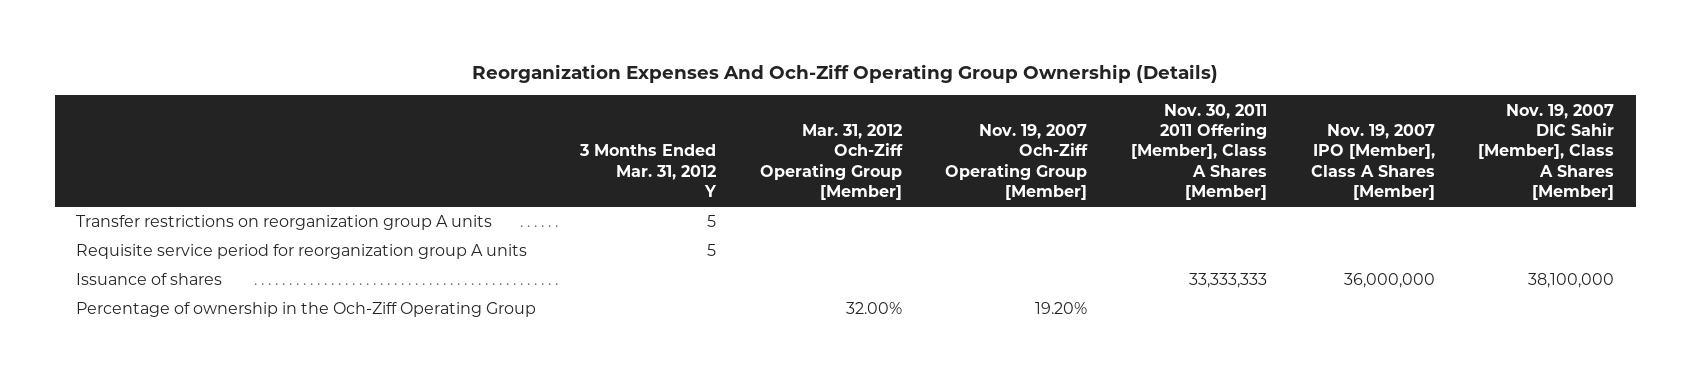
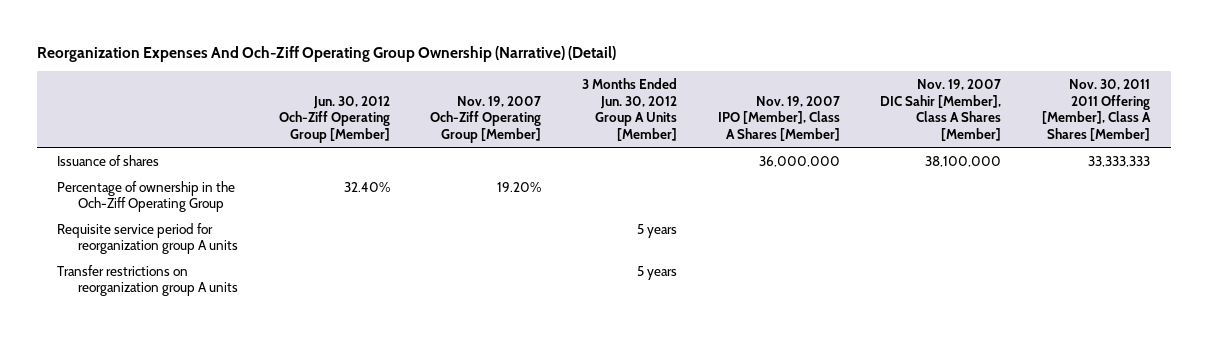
- Reorganization Expenses And Och-Ziff Operating Group Ownership (Details)
+ Reorganization Expenses And Och-Ziff Operating Group Ownership (Narrative) (Detail)
- | 3 Months Ended Mar. 31, 2012 Y | Mar. 31, 2012 Och-Ziff Operating Group [Member] | Nov. 19, 2007 Och-Ziff Operating Group [Member] | Nov. 30, 2011 2011 Offering [Member], Class A Shares [Member] | Nov. 19, 2007 IPO [Member], Class A Shares [Member] | Nov. 19, 2007 DIC Sahir [Member], Class A Shares [Member]
+ | Jun. 30, 2012 Och-Ziff Operating Group [Member] | Nov. 19, 2007 Och-Ziff Operating Group [Member] | 3 Months Ended Jun. 30, 2012 Group A Units [Member] | Nov. 19, 2007 IPO [Member], Class A Shares [Member] | Nov. 19, 2007 DIC Sahir [Member], Class A Shares [Member] | Nov. 30, 2011 2011 Offering [Member], Class A Shares [Member]
moved down: Requisite service period for reorganization group A units | | | 5 years | | |
moved down: Transfer restrictions on reorganization group A units | | | 5 years | | |

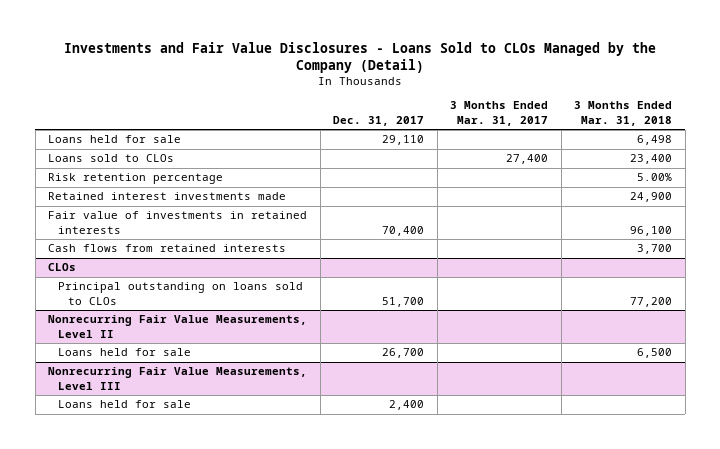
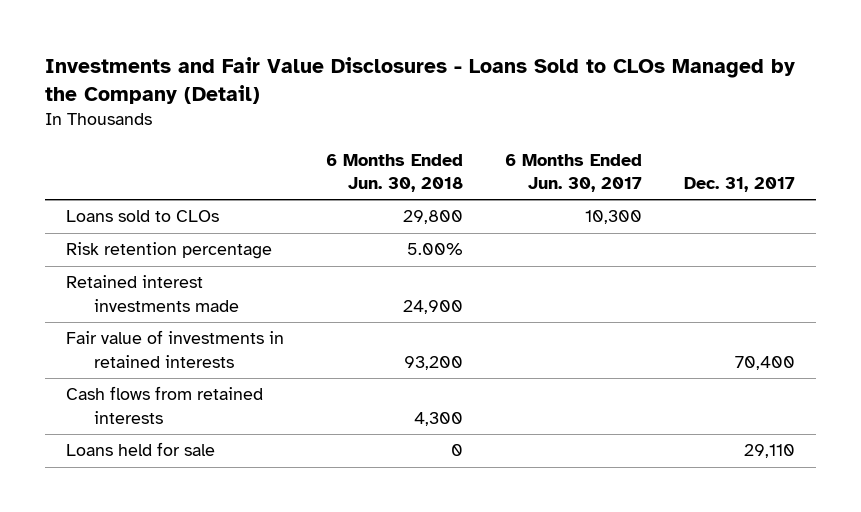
- | Dec. 31, 2017 | 3 Months Ended Mar. 31, 2017 | 3 Months Ended Mar. 31, 2018
+ | 6 Months Ended Jun. 30, 2018 | 6 Months Ended Jun. 30, 2017 | Dec. 31, 2017
- CLOs
- Principal outstanding on loans sold to CLOs | 51,700 | | 77,200
- Nonrecurring Fair Value Measurements, Level II
- Loans held for sale | 26,700 | | 6,500
- Nonrecurring Fair Value Measurements, Level III
- Loans held for sale | 2,400 | |
moved down: Loans held for sale | 0 | | 29,110

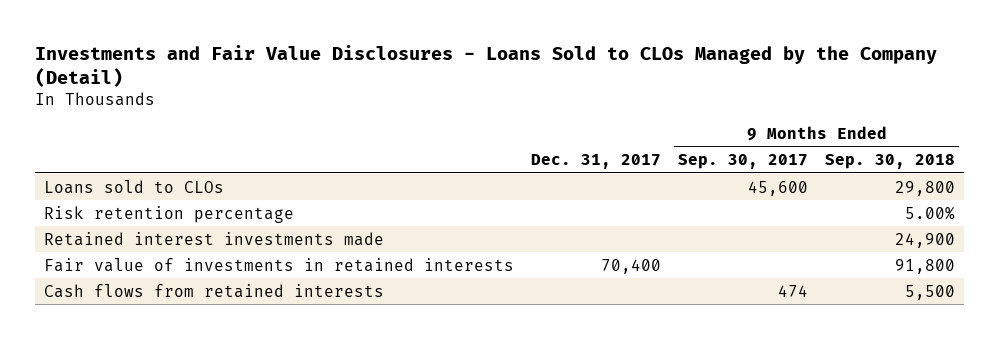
- | 6 Months Ended Jun. 30, 2018 | 6 Months Ended Jun. 30, 2017 | Dec. 31, 2017
+ | Dec. 31, 2017 | 9 Months Ended Sep. 30, 2017 | 9 Months Ended Sep. 30, 2018
- Loans held for sale | 0 | | 29,110

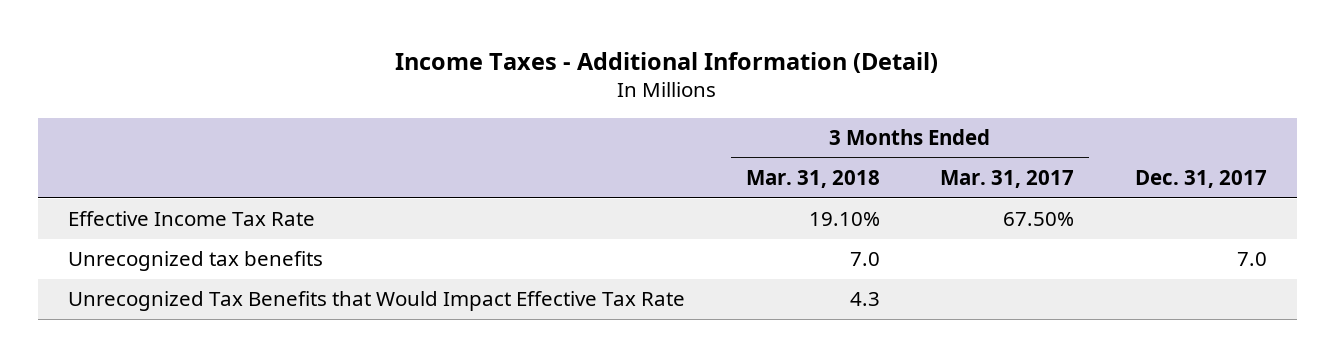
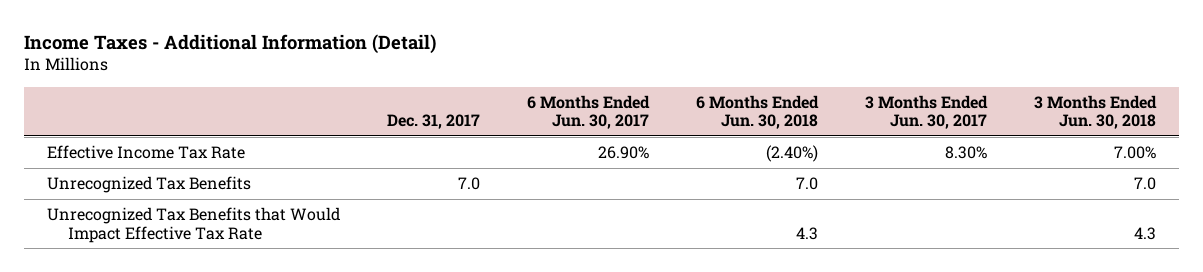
- | 3 Months Ended Mar. 31, 2018 | 3 Months Ended Mar. 31, 2017 | Dec. 31, 2017
+ | Dec. 31, 2017 | 6 Months Ended Jun. 30, 2017 | 6 Months Ended Jun. 30, 2018 | 3 Months Ended Jun. 30, 2017 | 3 Months Ended Jun. 30, 2018
- Unrecognized tax benefits | 7.0 | | 7.0
+ Unrecognized Tax Benefits | 7.0 | | 7.0 | | 7.0

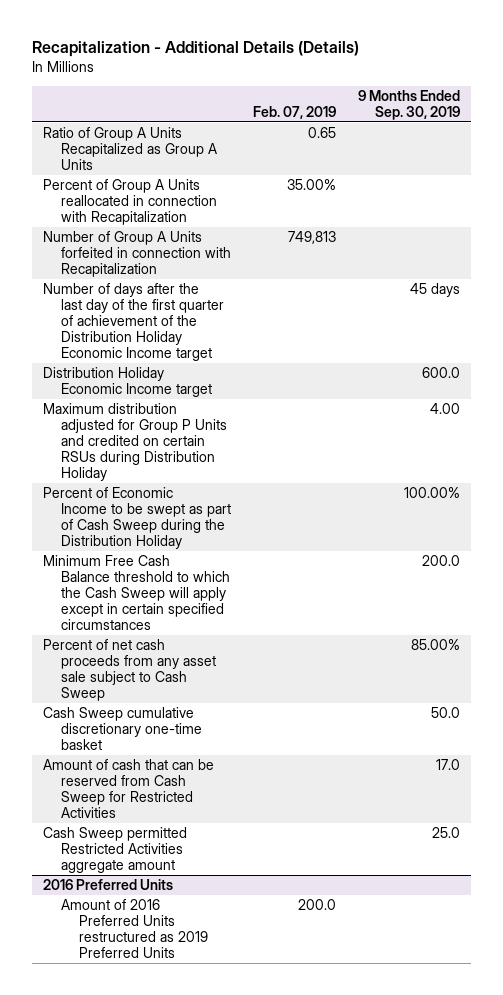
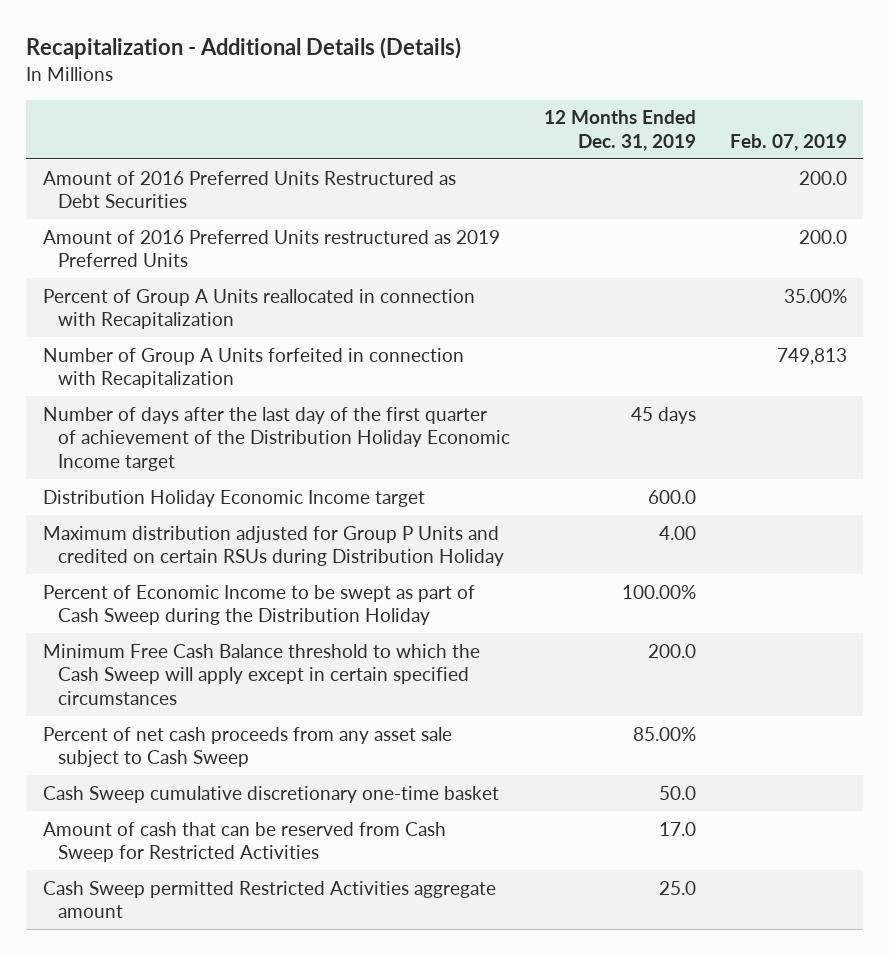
- | Feb. 07, 2019 | 9 Months Ended Sep. 30, 2019
+ | 12 Months Ended Dec. 31, 2019 | Feb. 07, 2019
- Ratio of Group A Units Recapitalized as Group A Units | 0.65 |
+ Amount of 2016 Preferred Units Restructured as Debt Securities | | 200.0
+ Amount of 2016 Preferred Units restructured as 2019 Preferred Units | | 200.0
- 2016 Preferred Units
- Amount of 2016 Preferred Units restructured as 2019 Preferred Units | 200.0 |

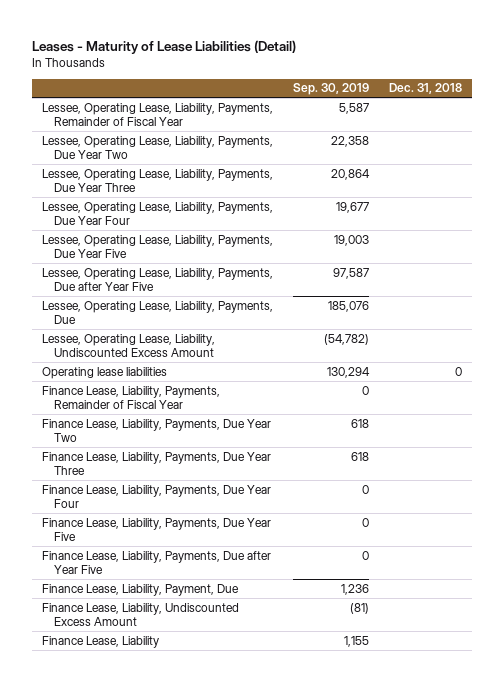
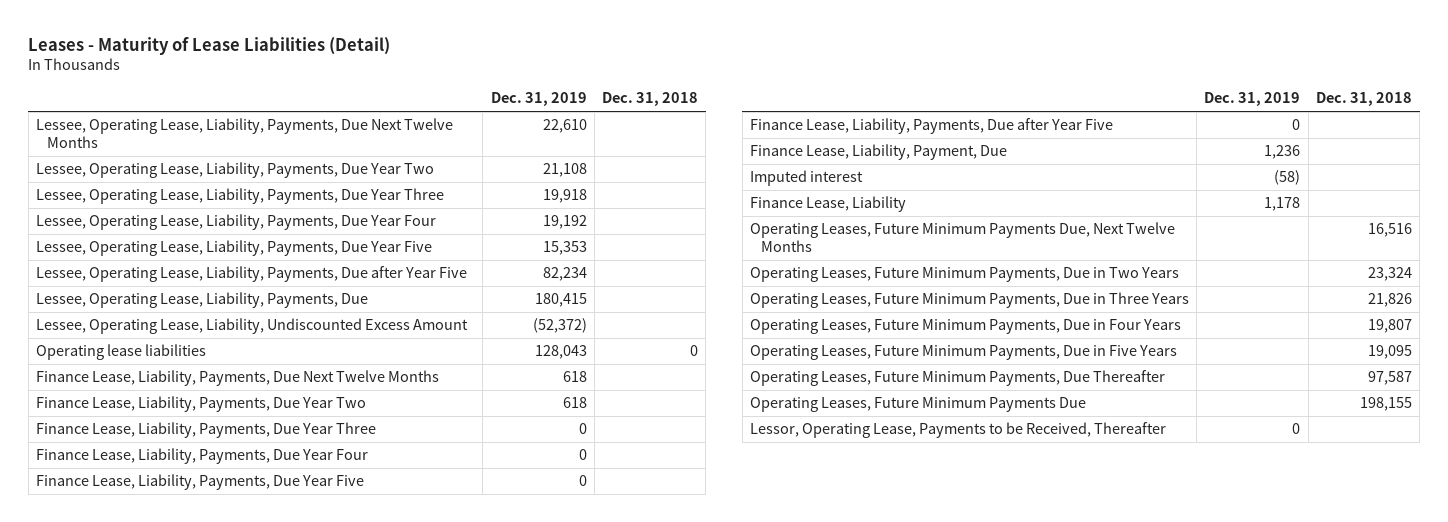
- | Sep. 30, 2019 | Dec. 31, 2018
+ | Dec. 31, 2019 | Dec. 31, 2018
- Lessee, Operating Lease, Liability, Payments, Remainder of Fiscal Year | 5,587 |
+ Lessee, Operating Lease, Liability, Payments, Due Next Twelve Months | 22,610 |
- Finance Lease, Liability, Payments, Remainder of Fiscal Year | 0 |
+ Finance Lease, Liability, Payments, Due Next Twelve Months | 618 |
- Finance Lease, Liability, Undiscounted Excess Amount | (81) |
+ Imputed interest | (58) |
+ Operating Leases, Future Minimum Payments Due, Next Twelve Months | | 16,516
+ Operating Leases, Future Minimum Payments, Due in Two Years | | 23,324
+ Operating Leases, Future Minimum Payments, Due in Three Years | | 21,826
+ Operating Leases, Future Minimum Payments, Due in Four Years | | 19,807
+ Operating Leases, Future Minimum Payments, Due in Five Years | | 19,095
+ Operating Leases, Future Minimum Payments, Due Thereafter | | 97,587
+ Operating Leases, Future Minimum Payments Due | | 198,155
+ Lessor, Operating Lease, Payments to be Received, Thereafter | 0 |

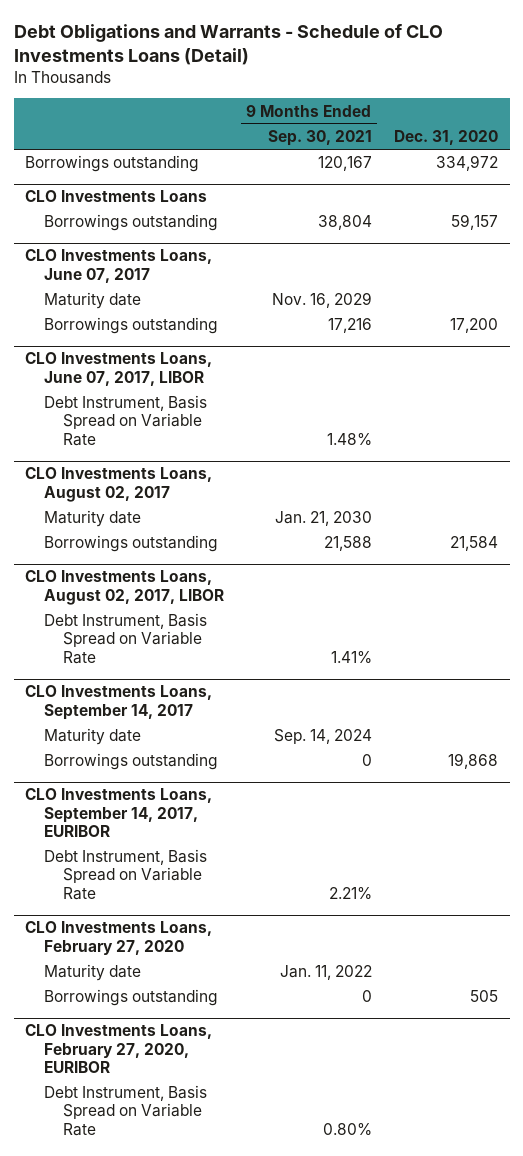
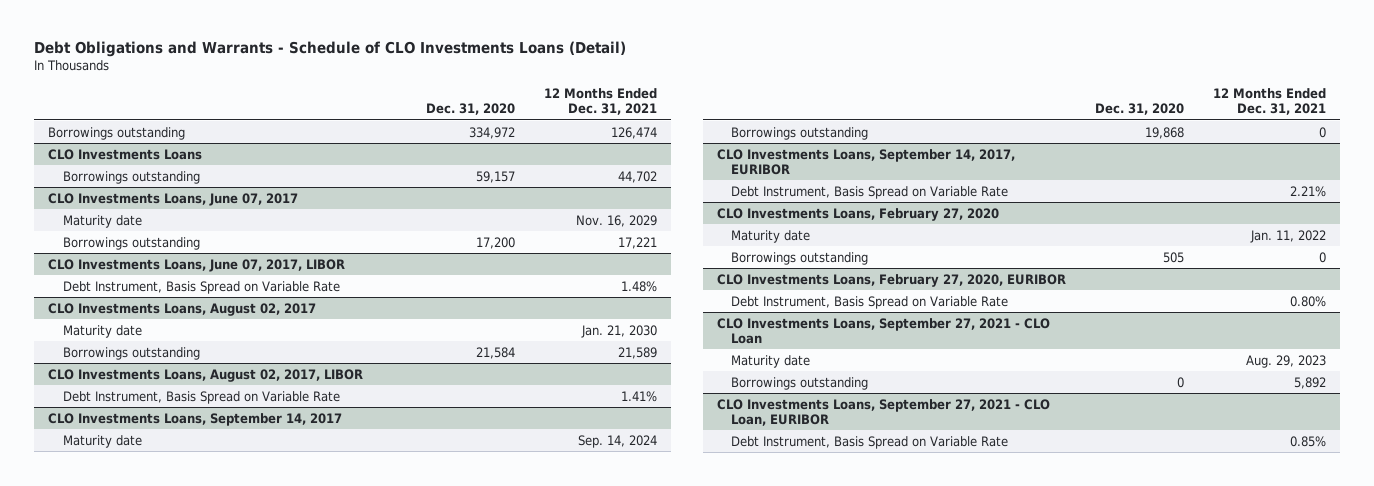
- | 9 Months Ended Sep. 30, 2021 | Dec. 31, 2020
+ | Dec. 31, 2020 | 12 Months Ended Dec. 31, 2021
+ CLO Investments Loans, September 27, 2021 - CLO Loan
+ Maturity date | | Aug. 29, 2023
+ Borrowings outstanding | 0 | 5,892
+ CLO Investments Loans, September 27, 2021 - CLO Loan, EURIBOR
+ Debt Instrument, Basis Spread on Variable Rate | | 0.85%

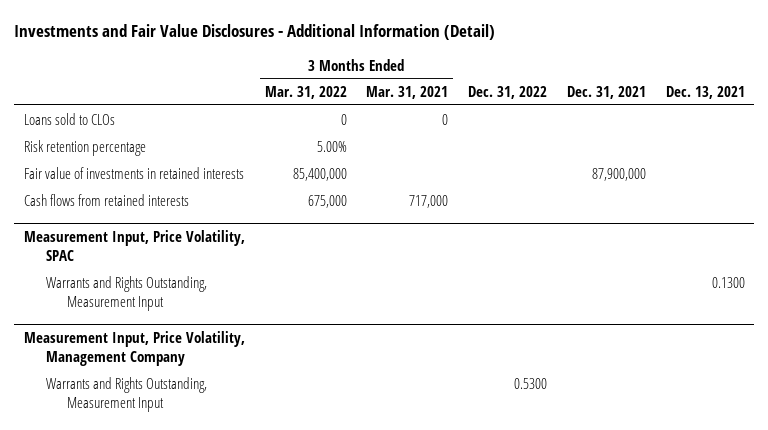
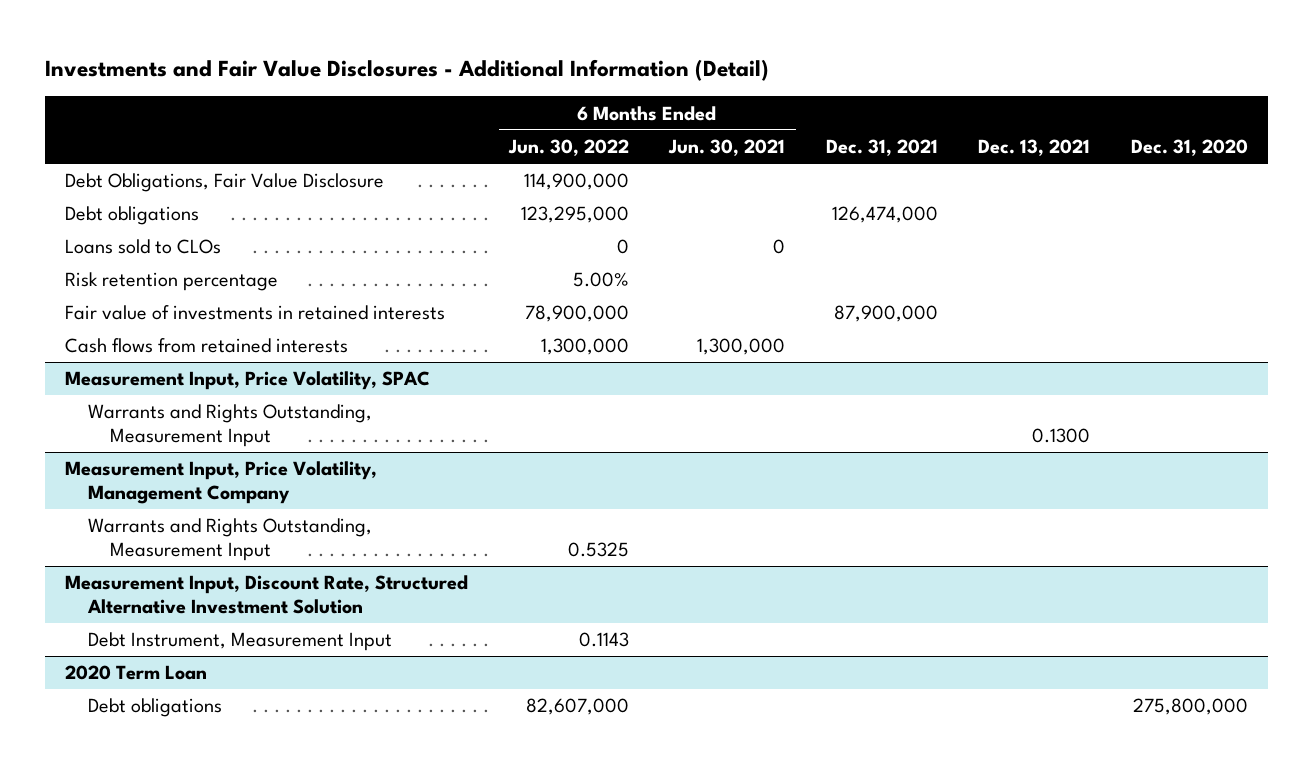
- | 3 Months Ended Mar. 31, 2022 | 3 Months Ended Mar. 31, 2021 | Dec. 31, 2022 | Dec. 31, 2021 | Dec. 13, 2021
+ | 6 Months Ended Jun. 30, 2022 | 6 Months Ended Jun. 30, 2021 | Dec. 31, 2021 | Dec. 13, 2021 | Dec. 31, 2020
+ Debt Obligations, Fair Value Disclosure | 114,900,000 | | | |
+ Debt obligations | 123,295,000 | | 126,474,000 | |
+ Measurement Input, Discount Rate, Structured Alternative Investment Solution
+ Debt Instrument, Measurement Input | 0.1143 | | | |
+ 2020 Term Loan
+ Debt obligations | 82,607,000 | | | | 275,800,000

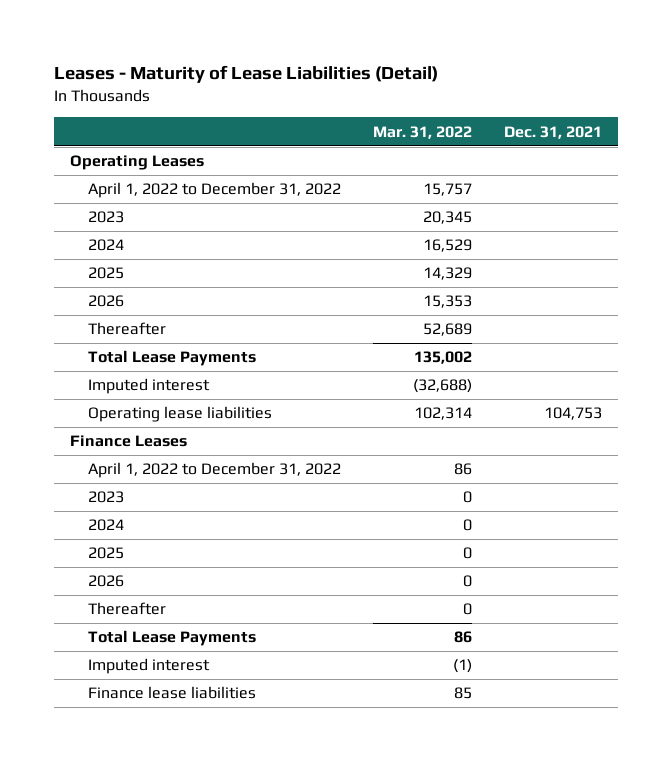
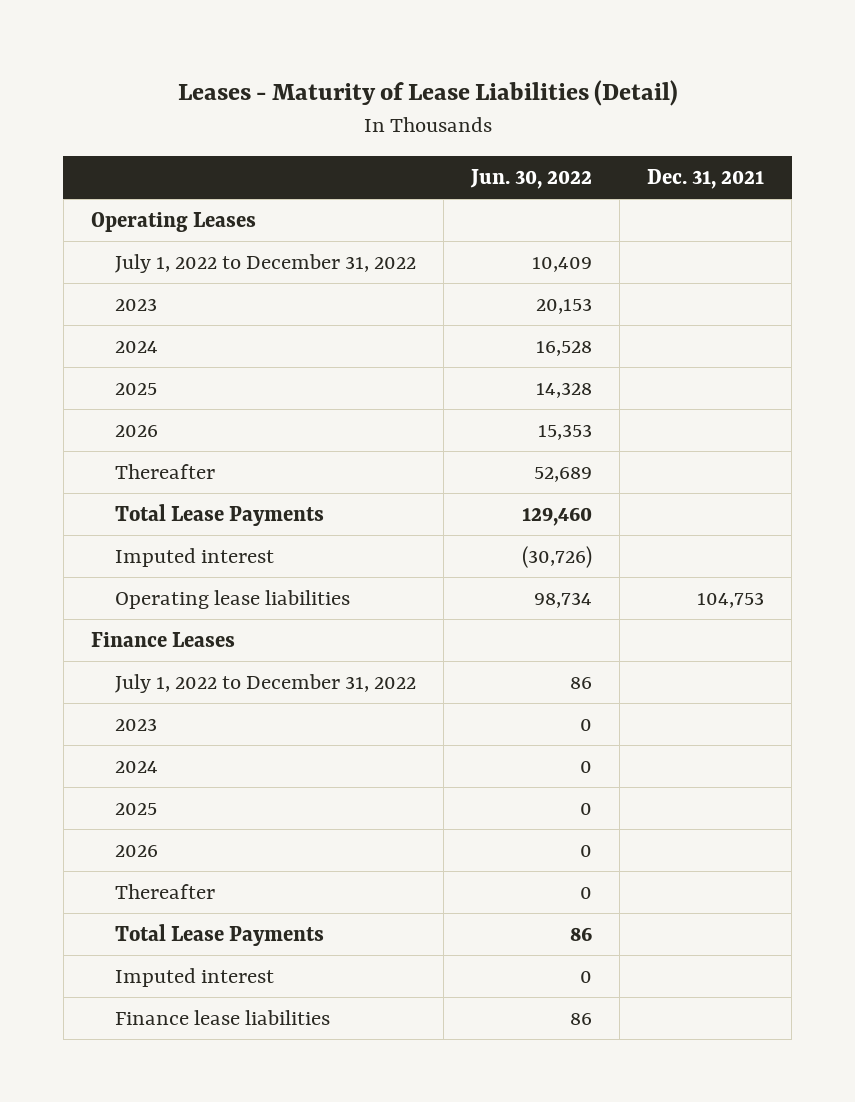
- | Mar. 31, 2022 | Dec. 31, 2021
+ | Jun. 30, 2022 | Dec. 31, 2021
- April 1, 2022 to December 31, 2022 | 15,757 |
+ July 1, 2022 to December 31, 2022 | 10,409 |
- April 1, 2022 to December 31, 2022 | 86 |
+ July 1, 2022 to December 31, 2022 | 86 |

